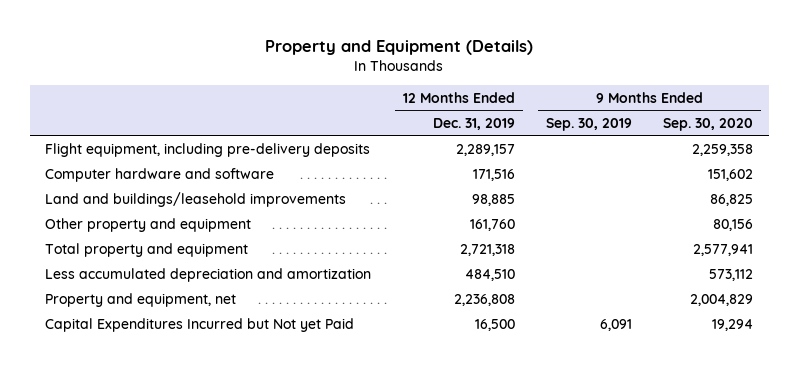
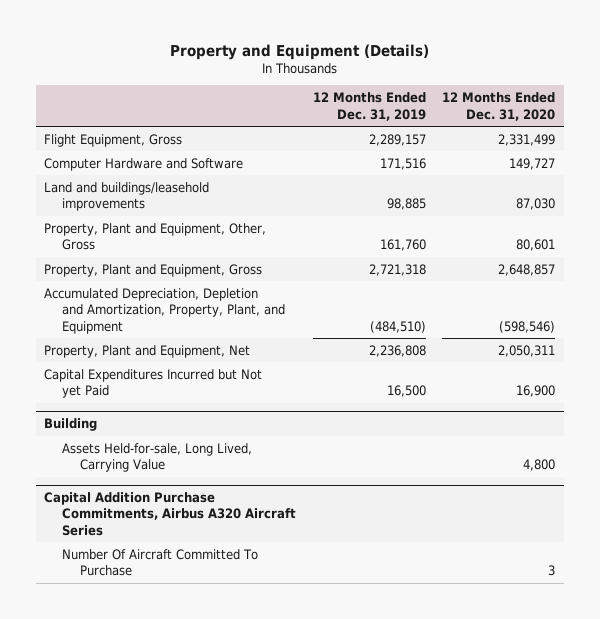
- | 12 Months Ended Dec. 31, 2019 | 9 Months Ended Sep. 30, 2019 | 9 Months Ended Sep. 30, 2020
+ | 12 Months Ended Dec. 31, 2019 | 12 Months Ended Dec. 31, 2020
- Flight equipment, including pre-delivery deposits | 2,289,157 | | 2,259,358
- Computer hardware and software | 171,516 | | 151,602
+ Flight Equipment, Gross | 2,289,157 | 2,331,499
+ Computer Hardware and Software | 171,516 | 149,727
- Other property and equipment | 161,760 | | 80,156
- Total property and equipment | 2,721,318 | | 2,577,941
- Less accumulated depreciation and amortization | 484,510 | | 573,112
- Property and equipment, net | 2,236,808 | | 2,004,829
+ Property, Plant and Equipment, Other, Gross | 161,760 | 80,601
+ Property, Plant and Equipment, Gross | 2,721,318 | 2,648,857
+ Accumulated Depreciation, Depletion and Amortization, Property, Plant, and Equipment | (484,510) | (598,546)
+ Property, Plant and Equipment, Net | 2,236,808 | 2,050,311
+ Building
+ Assets Held-for-sale, Long Lived, Carrying Value | | 4,800
+ Capital Addition Purchase Commitments, Airbus A320 Aircraft Series
+ Number Of Aircraft Committed To Purchase | | 3

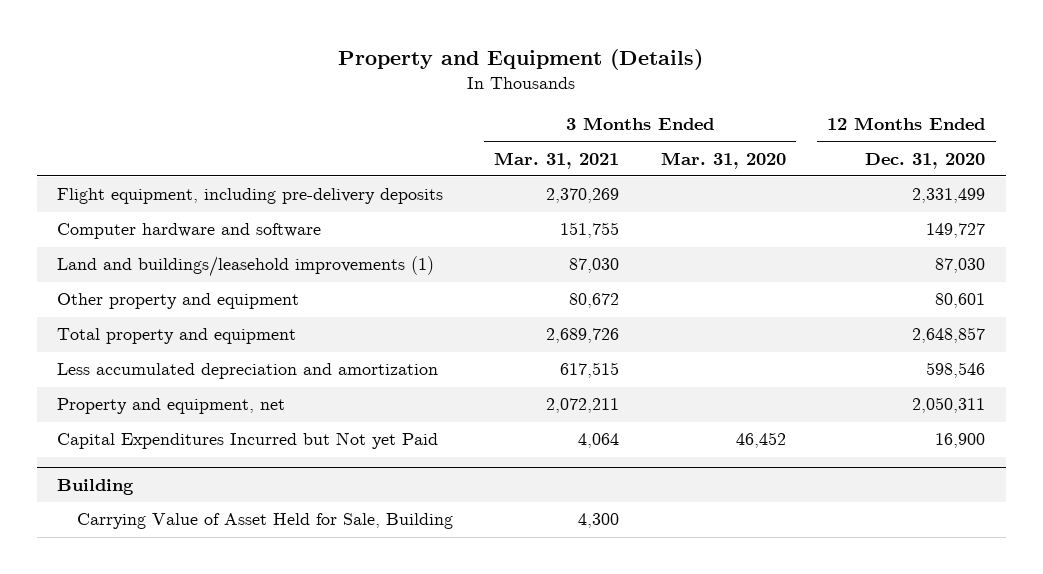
- | 12 Months Ended Dec. 31, 2019 | 12 Months Ended Dec. 31, 2020
+ | 3 Months Ended Mar. 31, 2021 | 3 Months Ended Mar. 31, 2020 | 12 Months Ended Dec. 31, 2020
- Flight Equipment, Gross | 2,289,157 | 2,331,499
- Computer Hardware and Software | 171,516 | 149,727
- Land and buildings/leasehold improvements | 98,885 | 87,030
- Property, Plant and Equipment, Other, Gross | 161,760 | 80,601
- Property, Plant and Equipment, Gross | 2,721,318 | 2,648,857
- Accumulated Depreciation, Depletion and Amortization, Property, Plant, and Equipment | (484,510) | (598,546)
- Property, Plant and Equipment, Net | 2,236,808 | 2,050,311
+ Flight equipment, including pre-delivery deposits | 2,370,269 | | 2,331,499
+ Computer hardware and software | 151,755 | | 149,727
+ Land and buildings/leasehold improvements (1) | 87,030 | | 87,030
+ Other property and equipment | 80,672 | | 80,601
+ Total property and equipment | 2,689,726 | | 2,648,857
+ Less accumulated depreciation and amortization | 617,515 | | 598,546
+ Property and equipment, net | 2,072,211 | | 2,050,311
@ Building
- Assets Held-for-sale, Long Lived, Carrying Value | | 4,800
- Capital Addition Purchase Commitments, Airbus A320 Aircraft Series
- Number Of Aircraft Committed To Purchase | | 3
@ Building
+ Carrying Value of Asset Held for Sale, Building | 4,300 | |

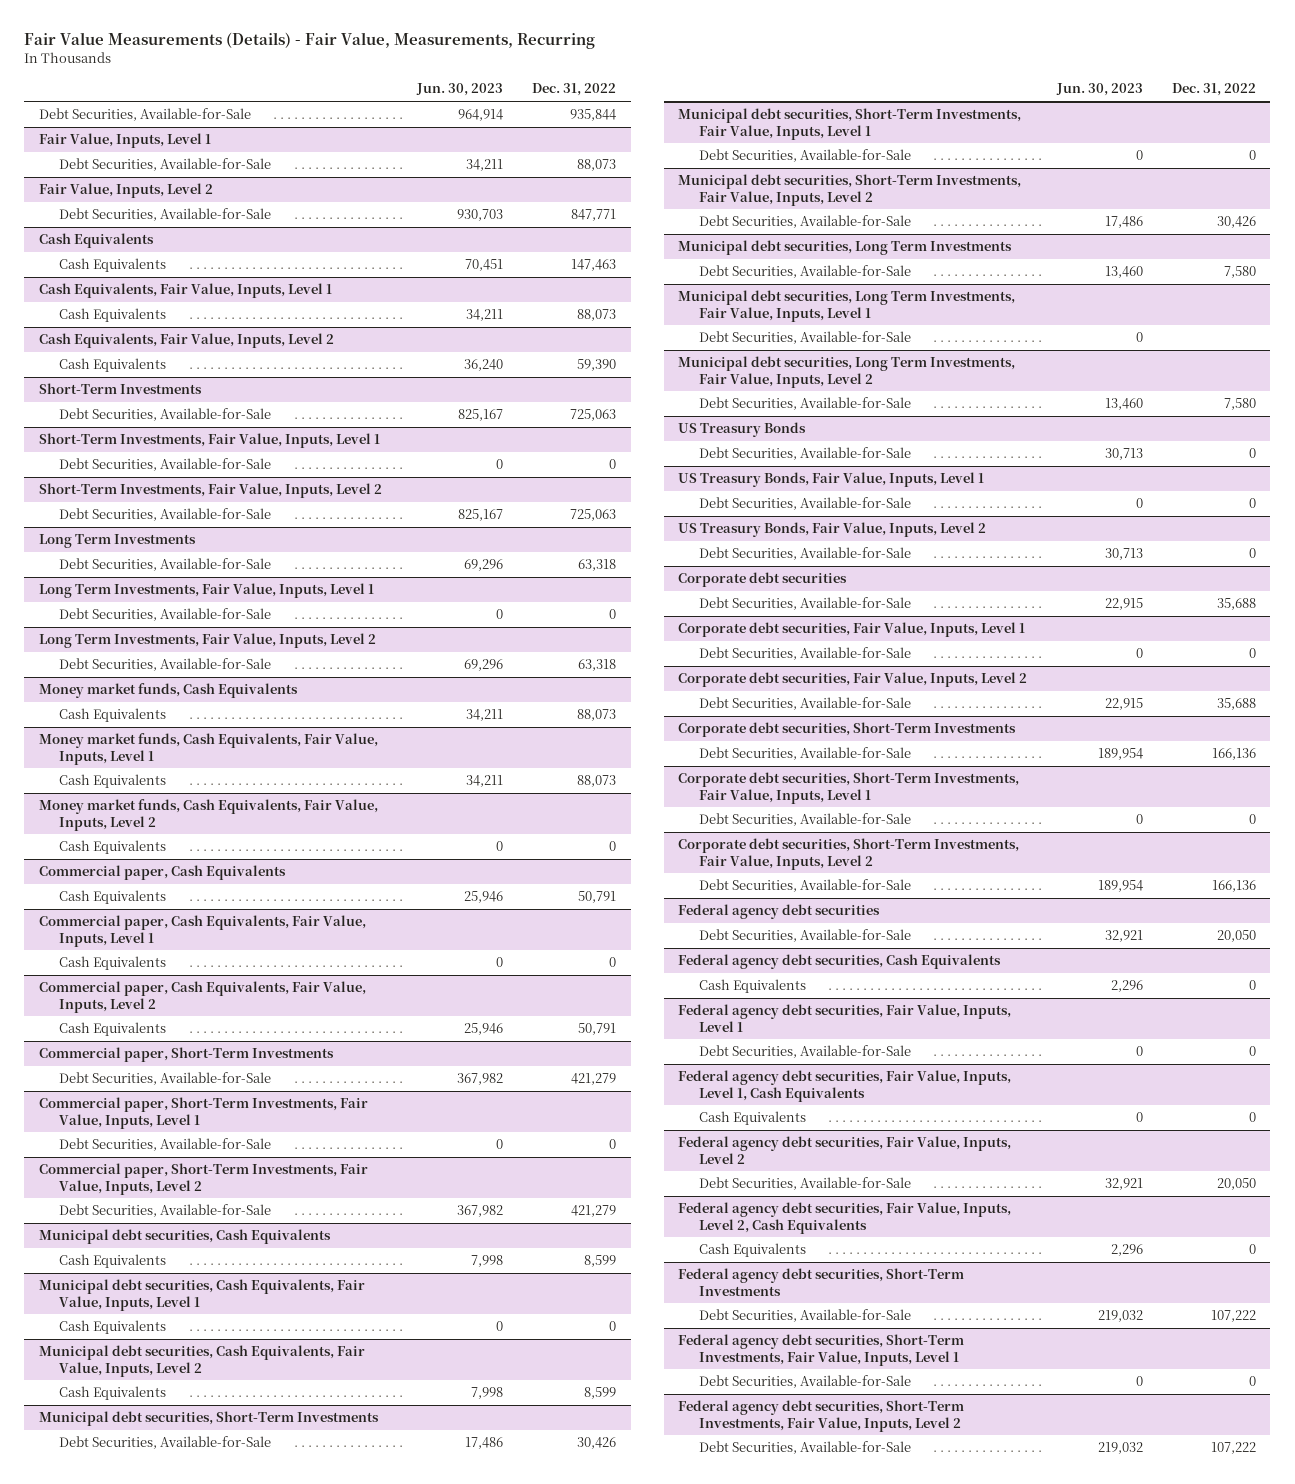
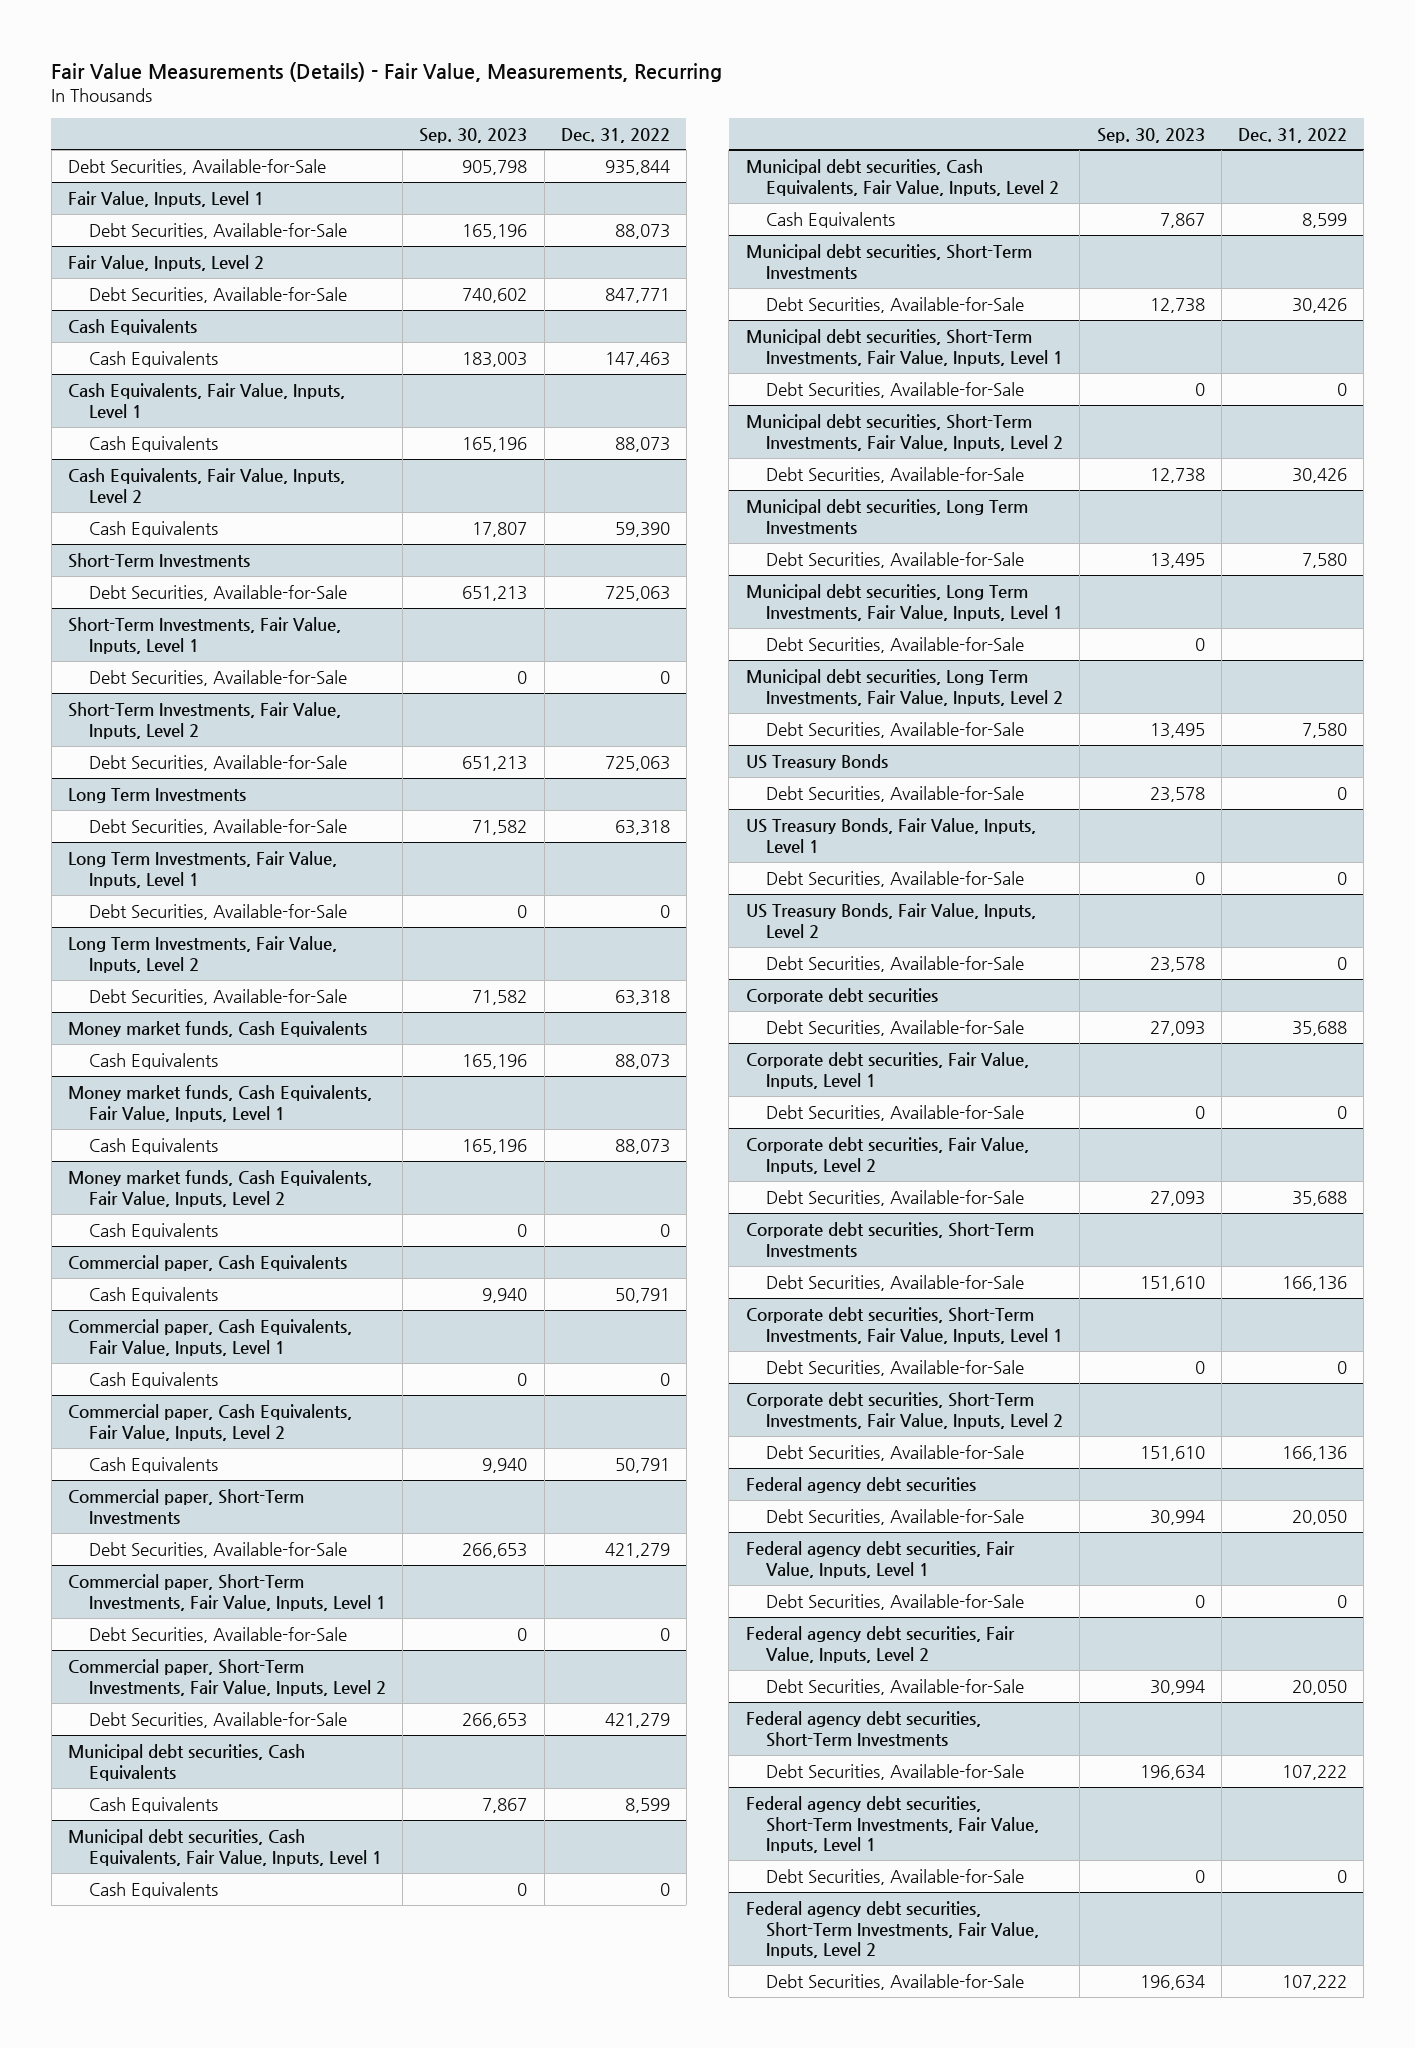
- | Jun. 30, 2023 | Dec. 31, 2022
+ | Sep. 30, 2023 | Dec. 31, 2022
- Federal agency debt securities, Cash Equivalents
- Cash Equivalents | 2,296 | 0
- Federal agency debt securities, Fair Value, Inputs, Level 1, Cash Equivalents
- Cash Equivalents | 0 | 0
- Federal agency debt securities, Fair Value, Inputs, Level 2, Cash Equivalents
- Cash Equivalents | 2,296 | 0

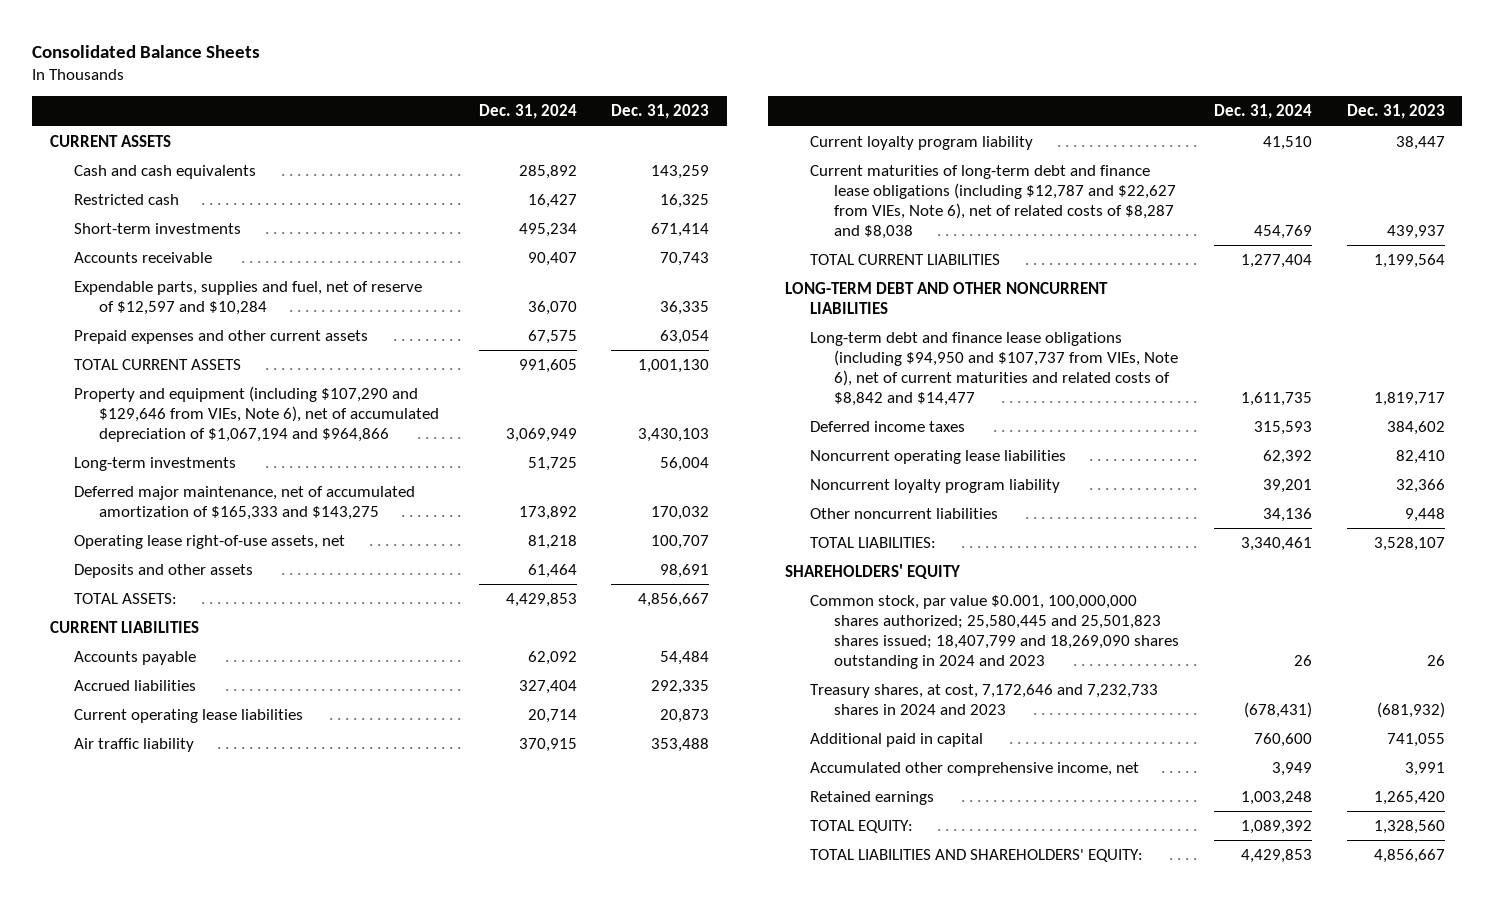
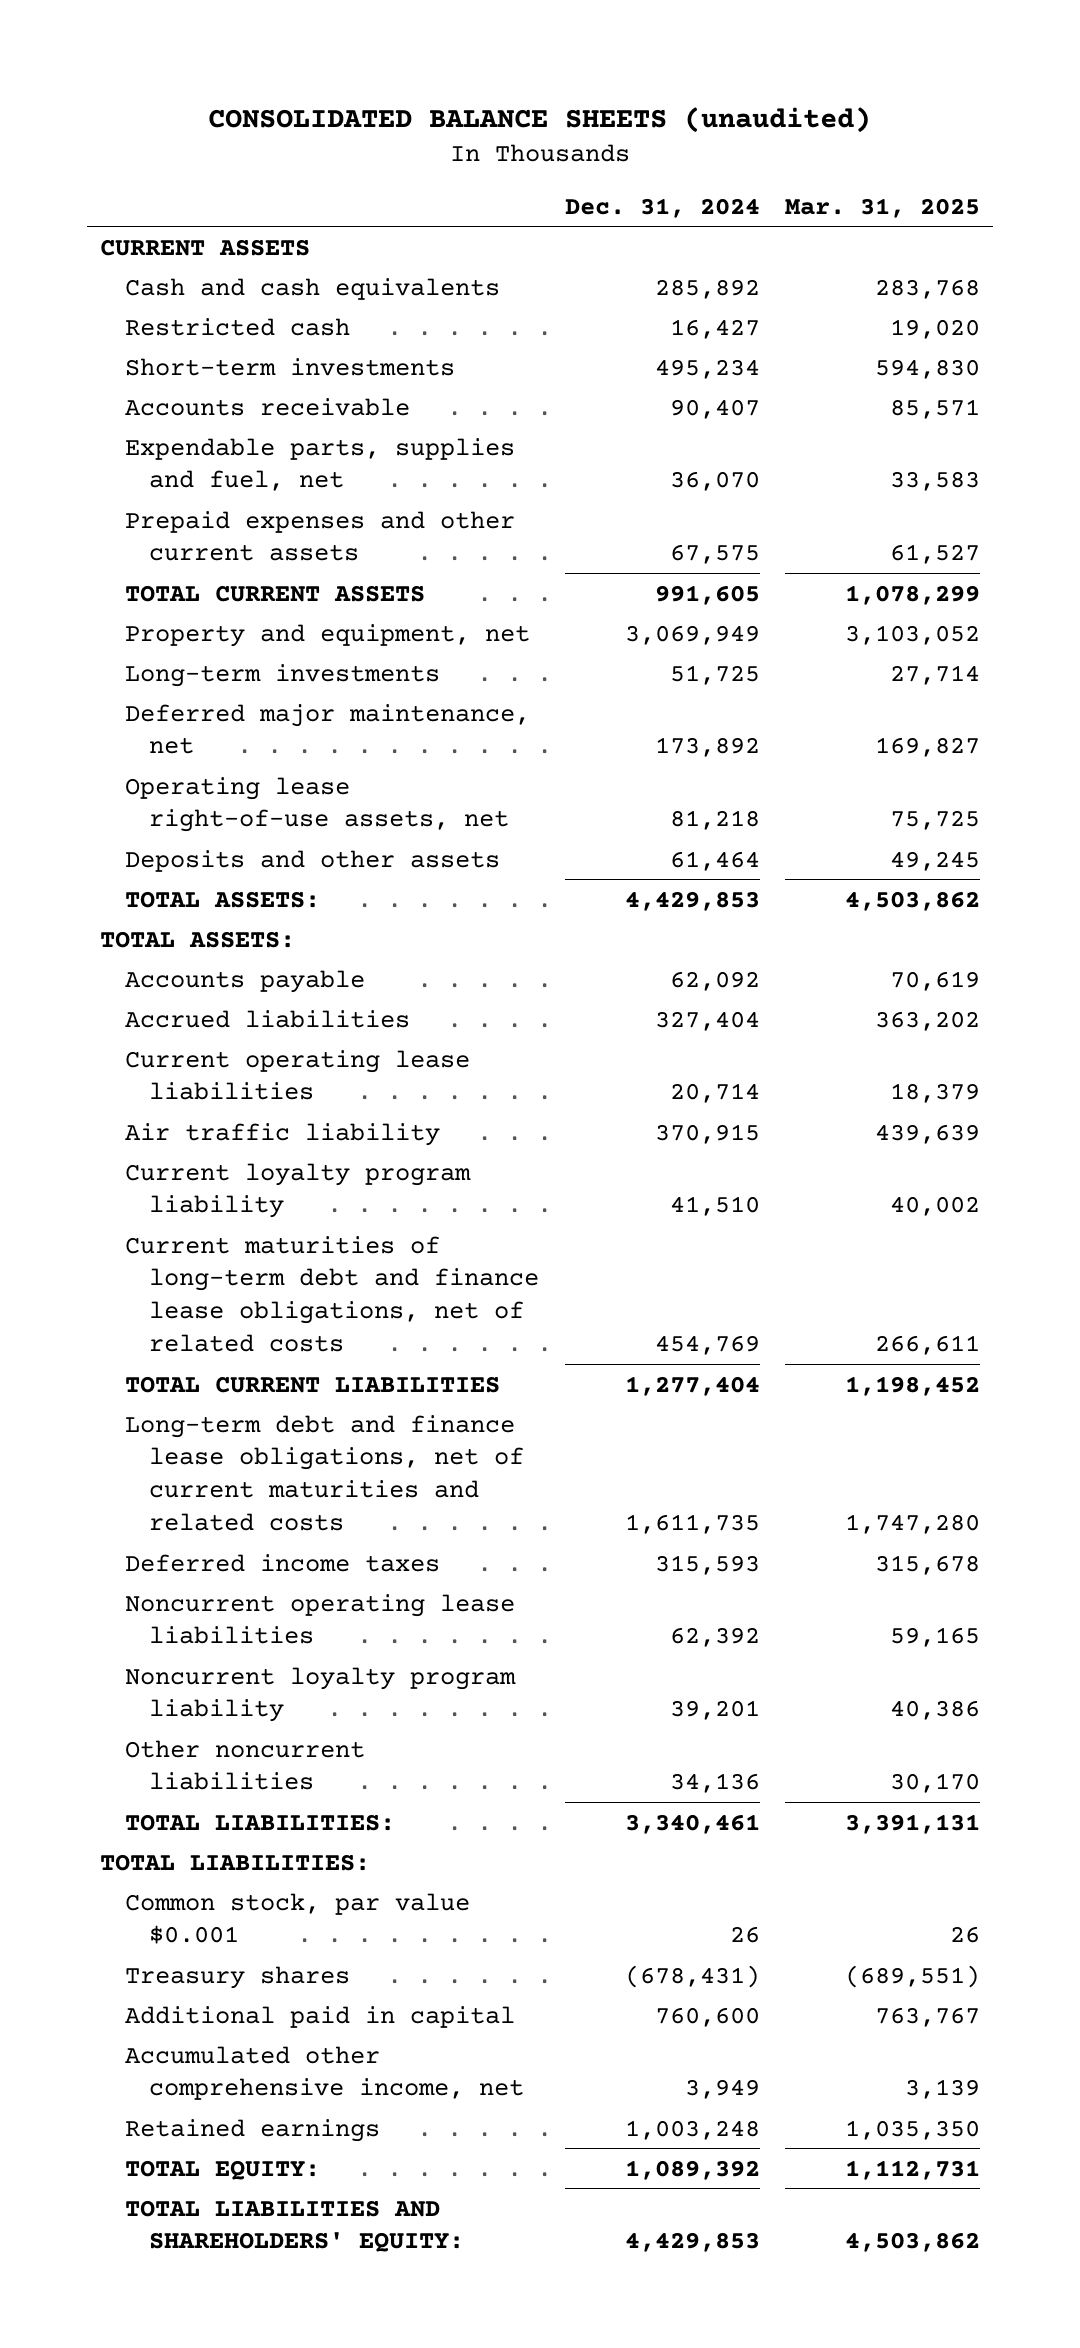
- Consolidated Balance Sheets
+ CONSOLIDATED BALANCE SHEETS (unaudited)
- | Dec. 31, 2024 | Dec. 31, 2023
+ | Dec. 31, 2024 | Mar. 31, 2025
- Expendable parts, supplies and fuel, net of reserve of $12,597 and $10,284 | 36,070 | 36,335
+ Expendable parts, supplies and fuel, net | 36,070 | 33,583
- Property and equipment (including $107,290 and $129,646 from VIEs, Note 6), net of accumulated depreciation of $1,067,194 and $964,866 | 3,069,949 | 3,430,103
+ Property and equipment, net | 3,069,949 | 3,103,052
- Deferred major maintenance, net of accumulated amortization of $165,333 and $143,275 | 173,892 | 170,032
+ Deferred major maintenance, net | 173,892 | 169,827
- CURRENT LIABILITIES
+ TOTAL ASSETS:
- Current maturities of long-term debt and finance lease obligations (including $12,787 and $22,627 from VIEs, Note 6), net of related costs of $8,287 and $8,038 | 454,769 | 439,937
+ Current maturities of long-term debt and finance lease obligations, net of related costs | 454,769 | 266,611
- LONG-TERM DEBT AND OTHER NONCURRENT LIABILITIES
- Long-term debt and finance lease obligations (including $94,950 and $107,737 from VIEs, Note 6), net of current maturities and related costs of $8,842 and $14,477 | 1,611,735 | 1,819,717
+ Long-term debt and finance lease obligations, net of current maturities and related costs | 1,611,735 | 1,747,280
- SHAREHOLDERS' EQUITY
- Common stock, par value $0.001, 100,000,000 shares authorized; 25,580,445 and 25,501,823 shares issued; 18,407,799 and 18,269,090 shares outstanding in 2024 and 2023 | 26 | 26
- Treasury shares, at cost, 7,172,646 and 7,232,733 shares in 2024 and 2023 | (678,431) | (681,932)
+ TOTAL LIABILITIES:
+ Common stock, par value $0.001 | 26 | 26
+ Treasury shares | (678,431) | (689,551)

